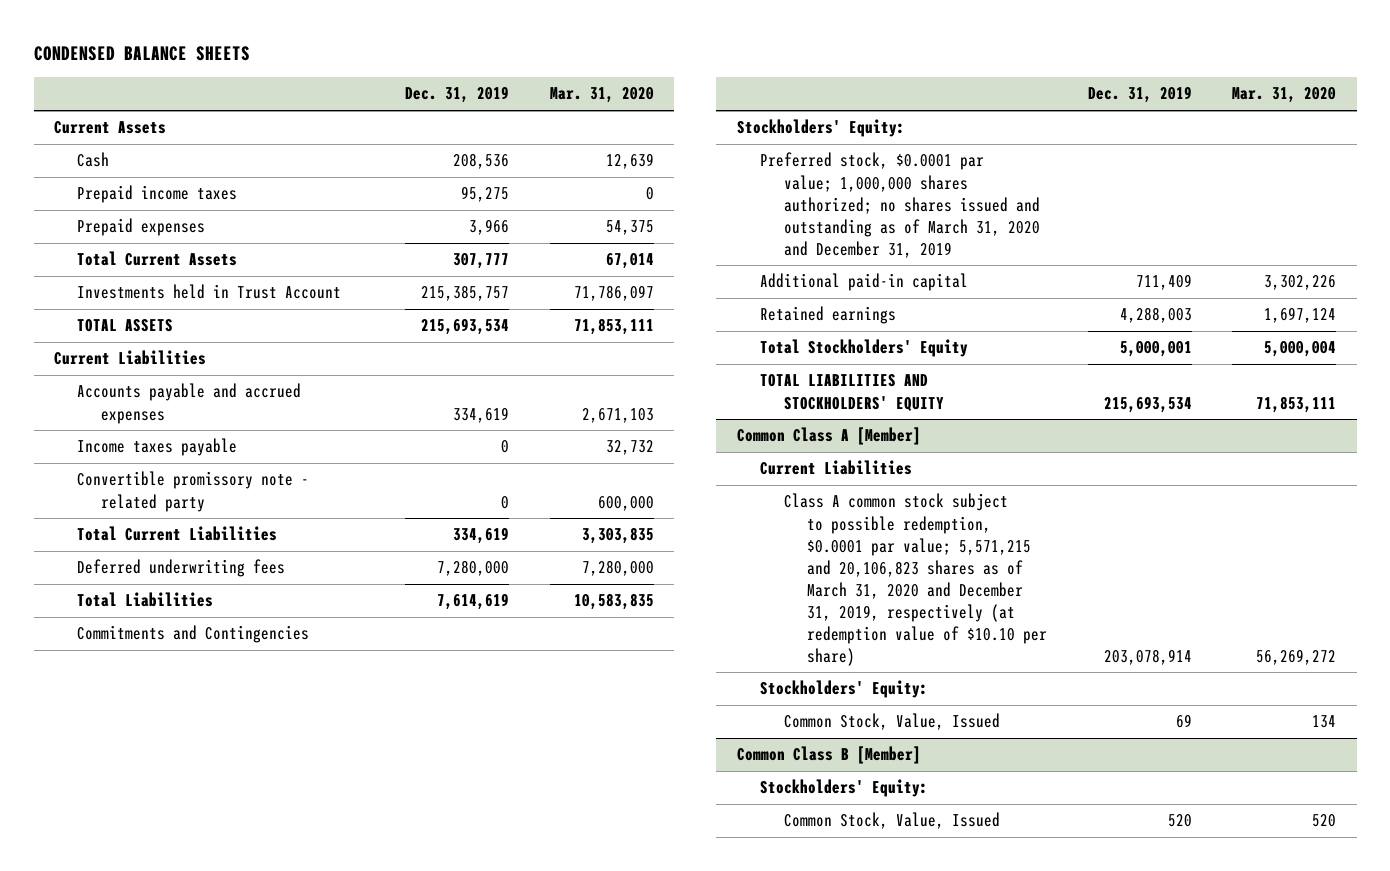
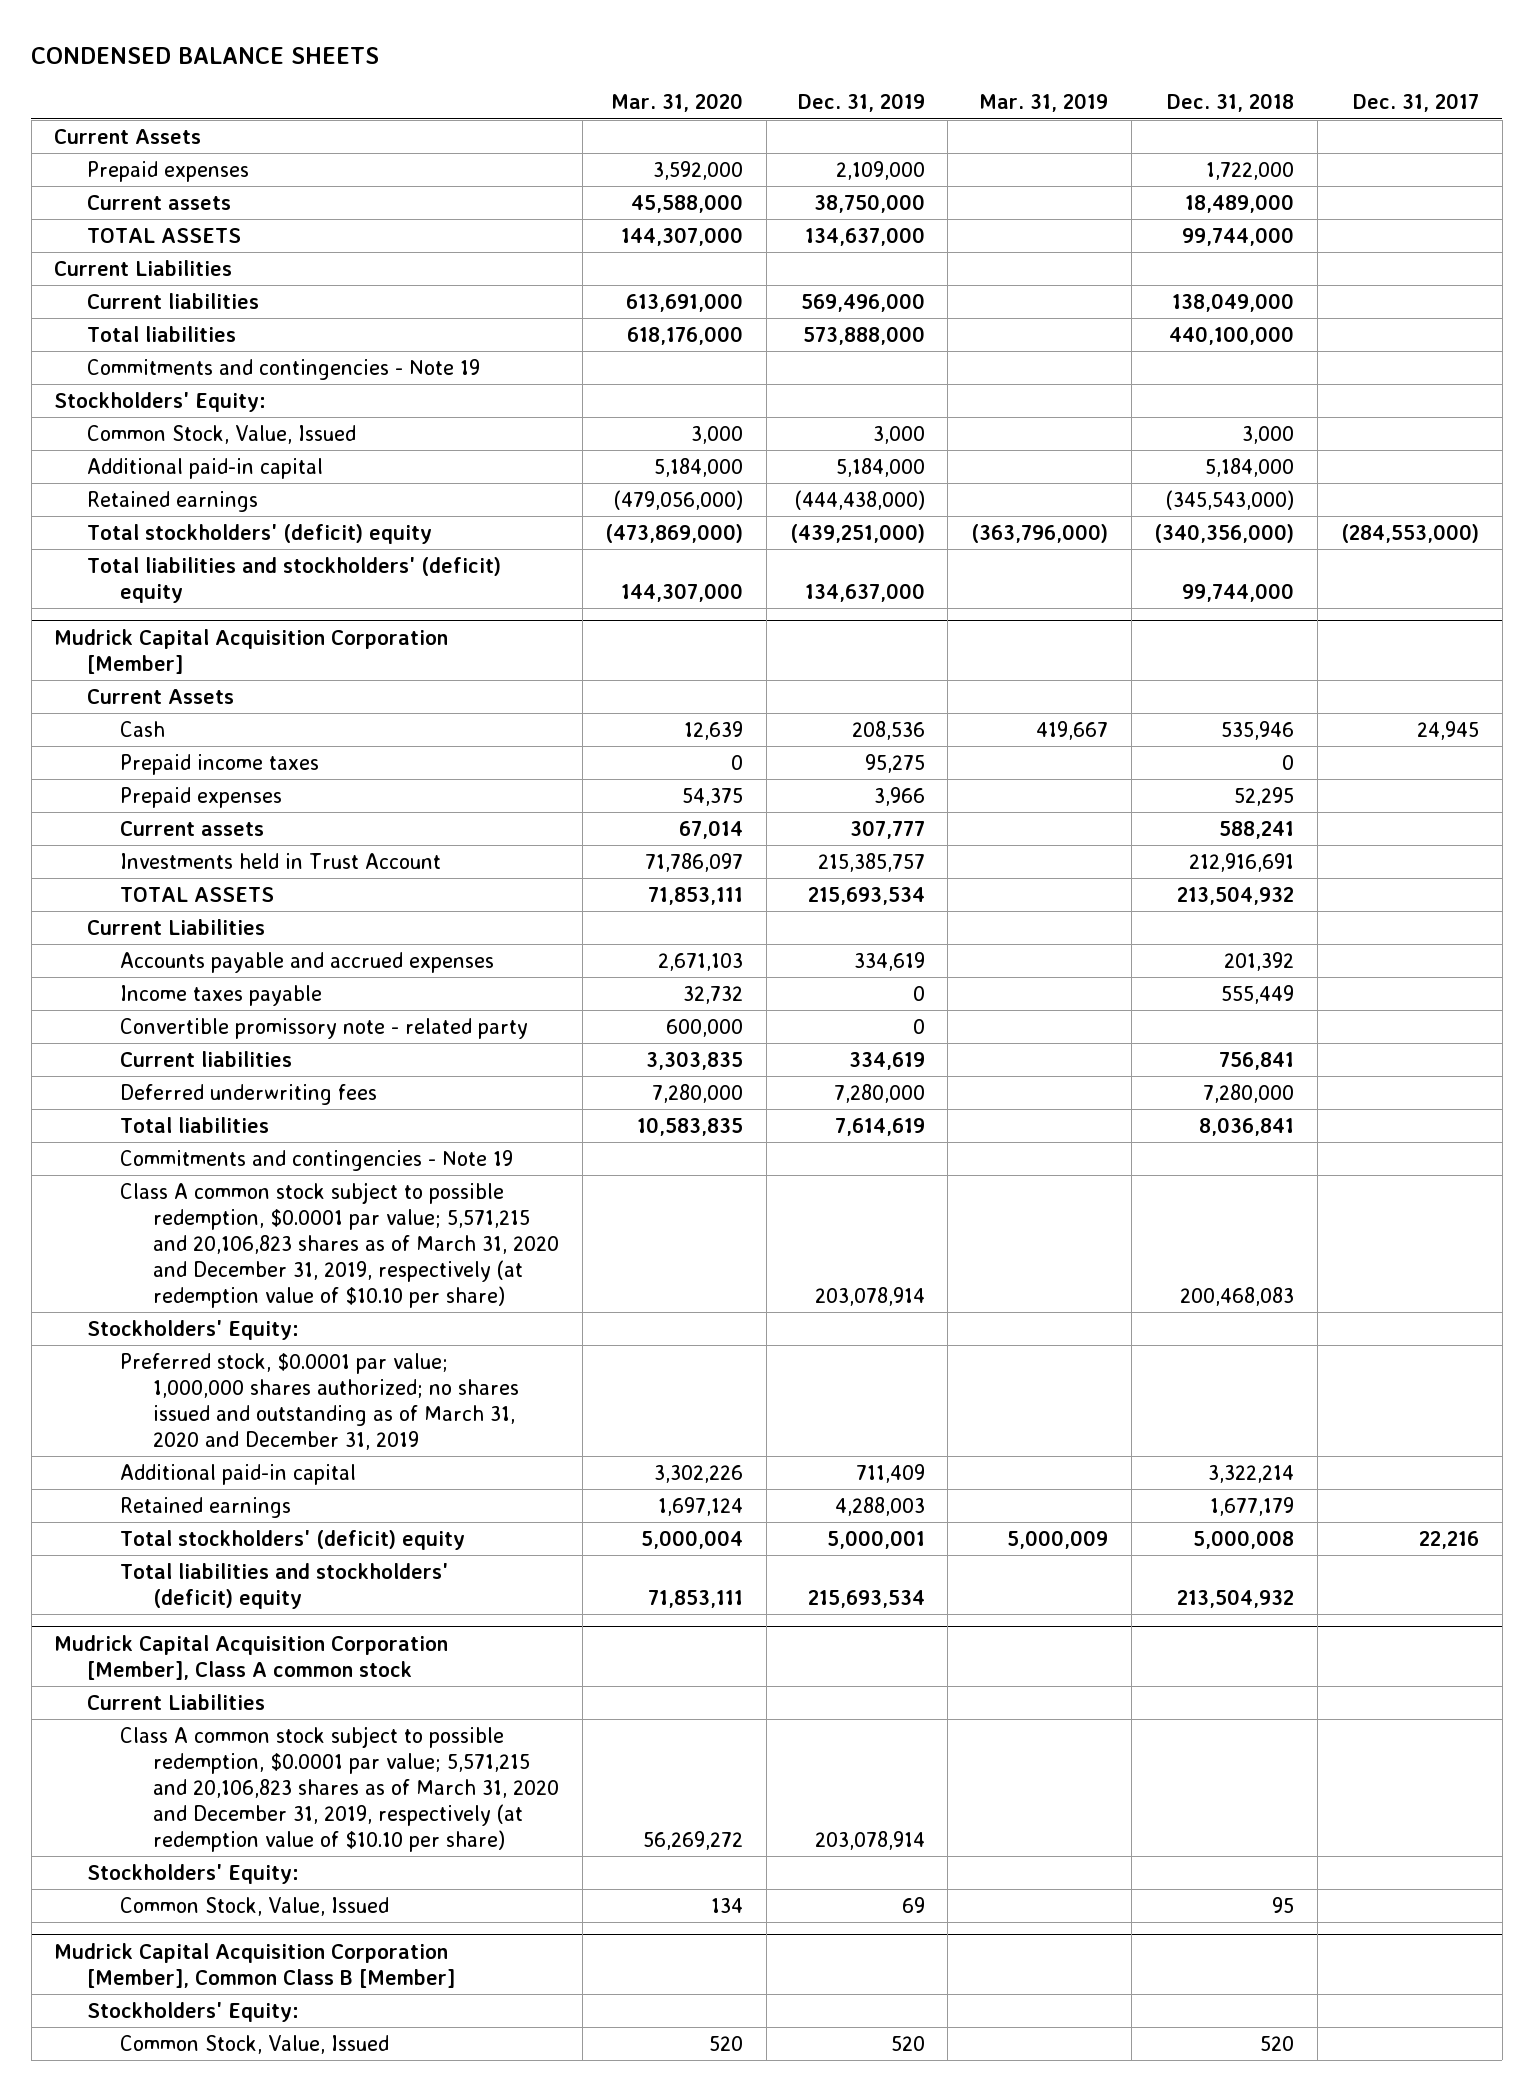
- | Dec. 31, 2019 | Mar. 31, 2020
+ | Mar. 31, 2020 | Dec. 31, 2019 | Mar. 31, 2019 | Dec. 31, 2018 | Dec. 31, 2017
+ Prepaid expenses | 3,592,000 | 2,109,000 | | 1,722,000 |
+ Current assets | 45,588,000 | 38,750,000 | | 18,489,000 |
+ TOTAL ASSETS | 144,307,000 | 134,637,000 | | 99,744,000 |
+ Current Liabilities
+ Current liabilities | 613,691,000 | 569,496,000 | | 138,049,000 |
+ Total liabilities | 618,176,000 | 573,888,000 | | 440,100,000 |
+ Commitments and contingencies - Note 19
+ Stockholders' Equity:
+ Common Stock, Value, Issued | 3,000 | 3,000 | | 3,000 |
+ Additional paid-in capital | 5,184,000 | 5,184,000 | | 5,184,000 |
+ Retained earnings | (479,056,000) | (444,438,000) | | (345,543,000) |
+ Total stockholders' (deficit) equity | (473,869,000) | (439,251,000) | (363,796,000) | (340,356,000) | (284,553,000)
+ Total liabilities and stockholders' (deficit) equity | 144,307,000 | 134,637,000 | | 99,744,000 |
+ Mudrick Capital Acquisition Corporation [Member]
+ Current Assets
- Total Current Assets | 307,777 | 67,014
+ Current assets | 67,014 | 307,777 | | 588,241 |
- Total Current Liabilities | 334,619 | 3,303,835
+ Current liabilities | 3,303,835 | 334,619 | | 756,841 |
- Total Liabilities | 7,614,619 | 10,583,835
- Commitments and Contingencies
+ Total liabilities | 10,583,835 | 7,614,619 | | 8,036,841 |
+ Commitments and contingencies - Note 19
+ Class A common stock subject to possible redemption, $0.0001 par value; 5,571,215 and 20,106,823 shares as of March 31, 2020 and December 31, 2019, respectively (at redemption value of $10.10 per share) | | 203,078,914 | | 200,468,083 |
- Total Stockholders' Equity | 5,000,001 | 5,000,004
- TOTAL LIABILITIES AND STOCKHOLDERS' EQUITY | 215,693,534 | 71,853,111
- Common Class A [Member]
+ Total stockholders' (deficit) equity | 5,000,004 | 5,000,001 | 5,000,009 | 5,000,008 | 22,216
+ Total liabilities and stockholders' (deficit) equity | 71,853,111 | 215,693,534 | | 213,504,932 |
+ Mudrick Capital Acquisition Corporation [Member], Class A common stock
- Common Class B [Member]
+ Mudrick Capital Acquisition Corporation [Member], Common Class B [Member]

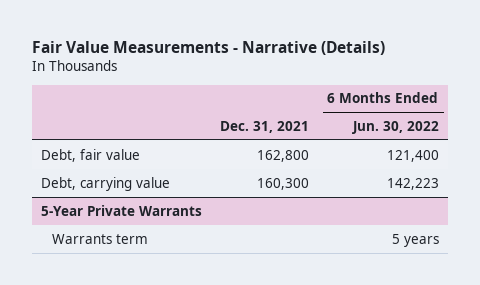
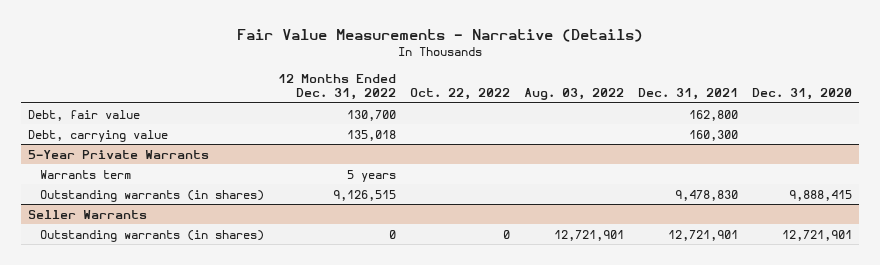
- | Dec. 31, 2021 | 6 Months Ended Jun. 30, 2022
+ | 12 Months Ended Dec. 31, 2022 | Oct. 22, 2022 | Aug. 03, 2022 | Dec. 31, 2021 | Dec. 31, 2020
@ 5-Year Private Warrants
+ Outstanding warrants (in shares) | 9,126,515 | | | 9,478,830 | 9,888,415
+ Seller Warrants
+ Outstanding warrants (in shares) | 0 | 0 | 12,721,901 | 12,721,901 | 12,721,901

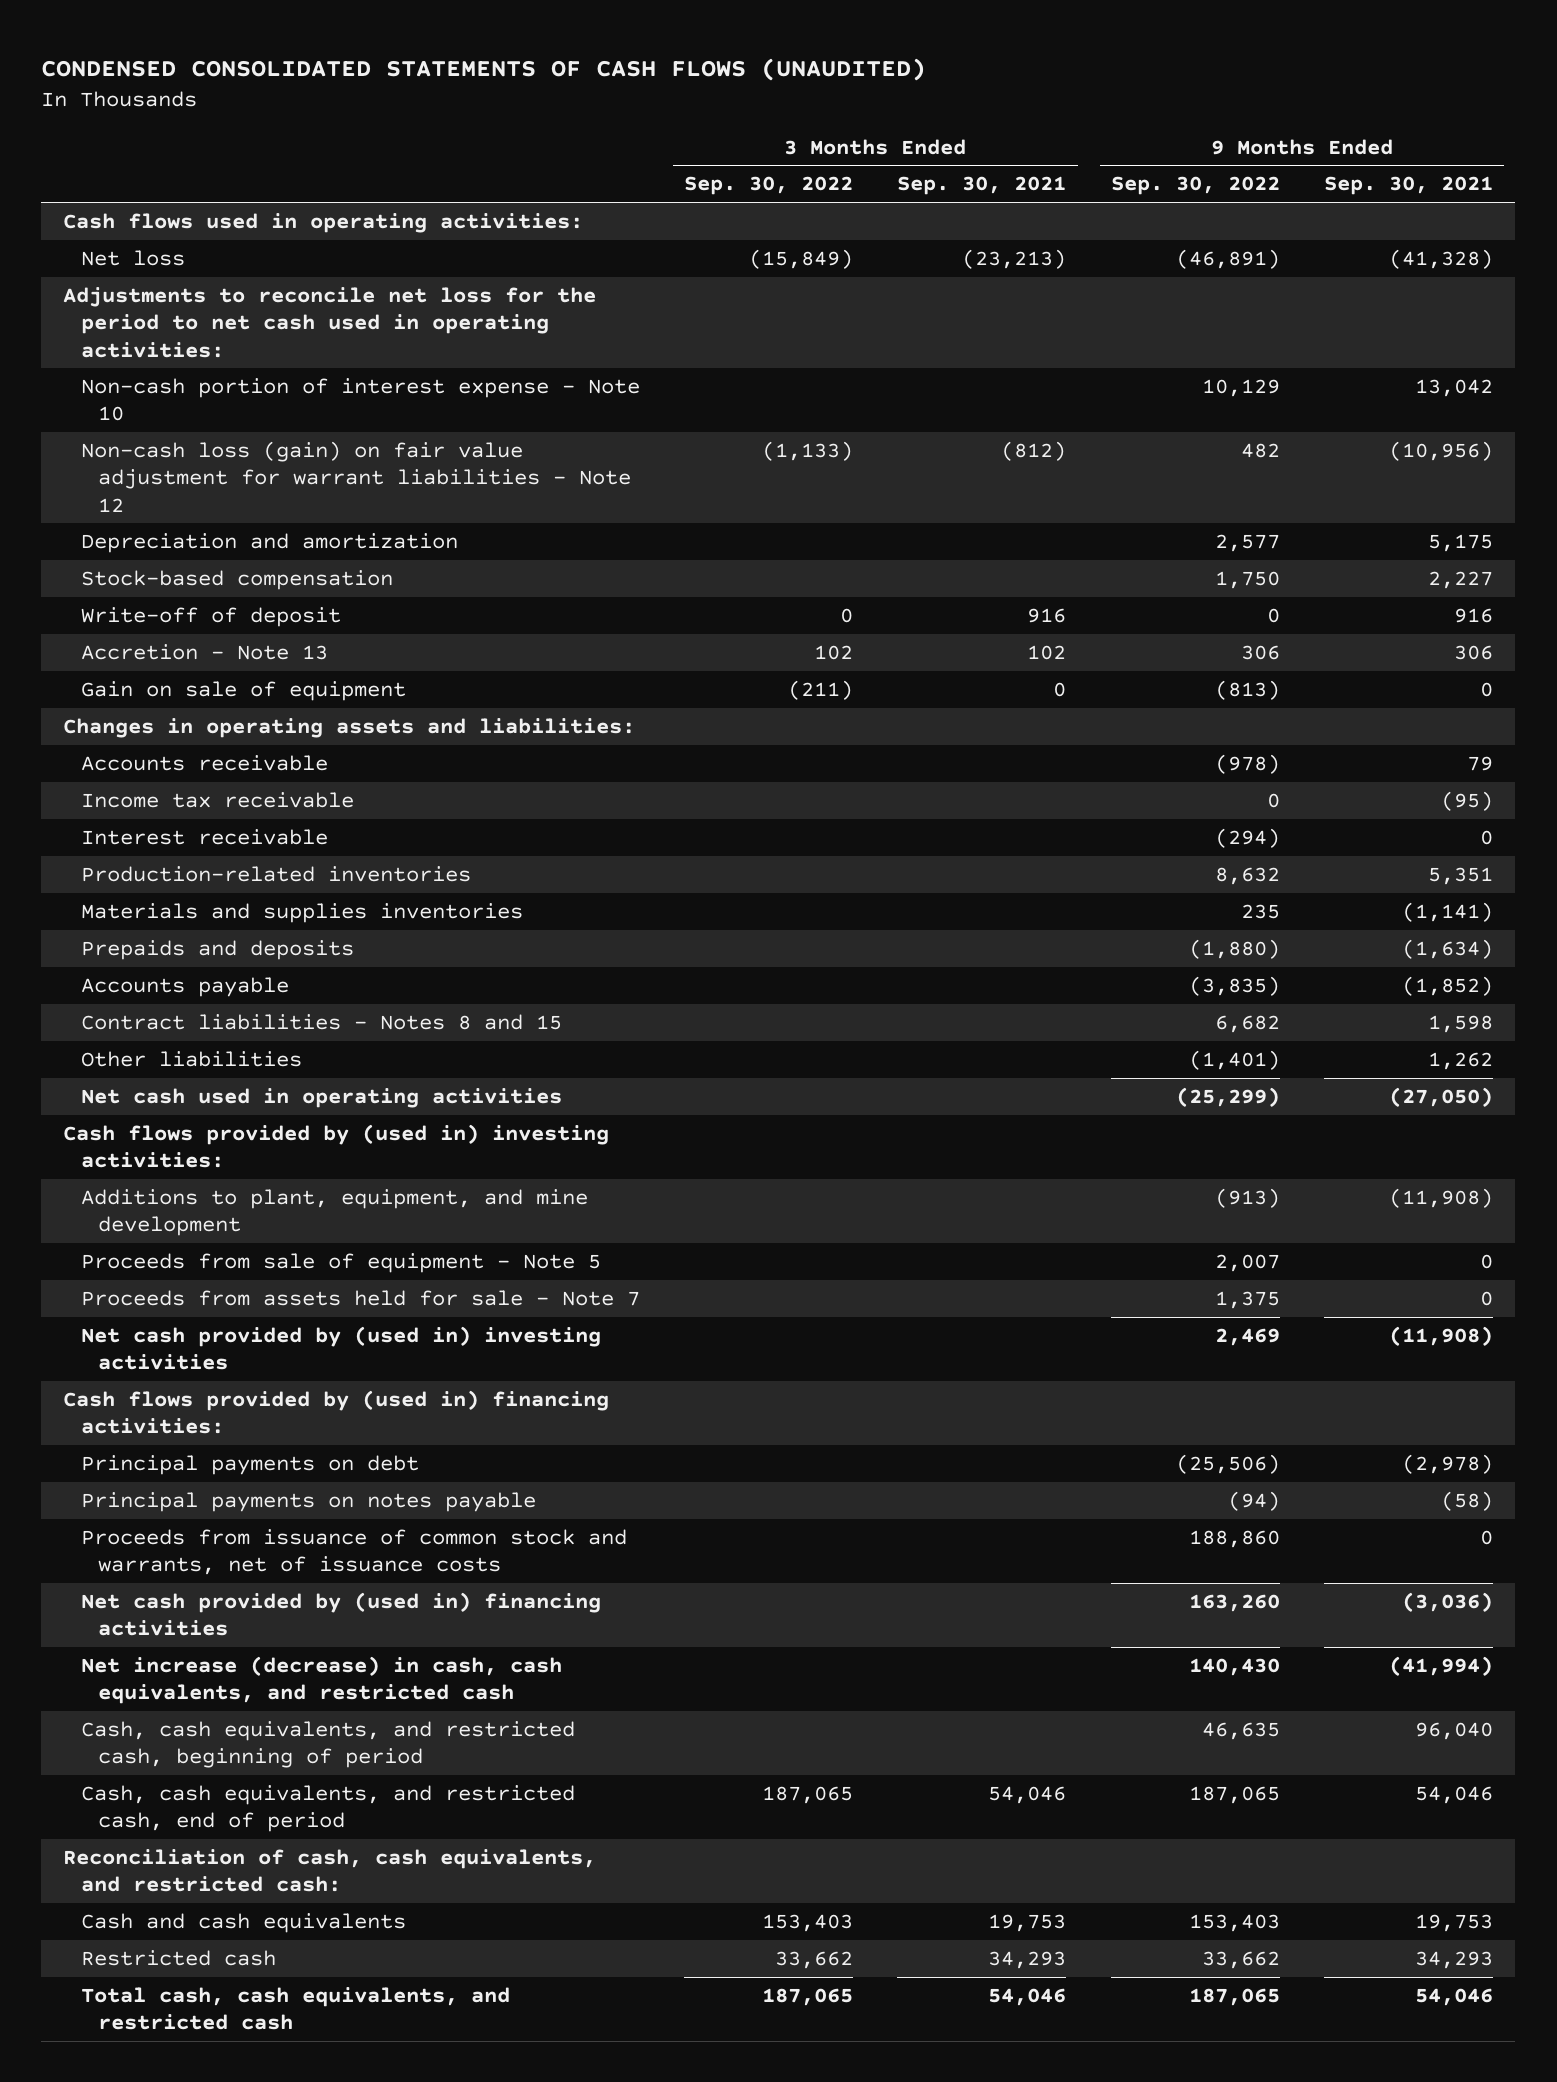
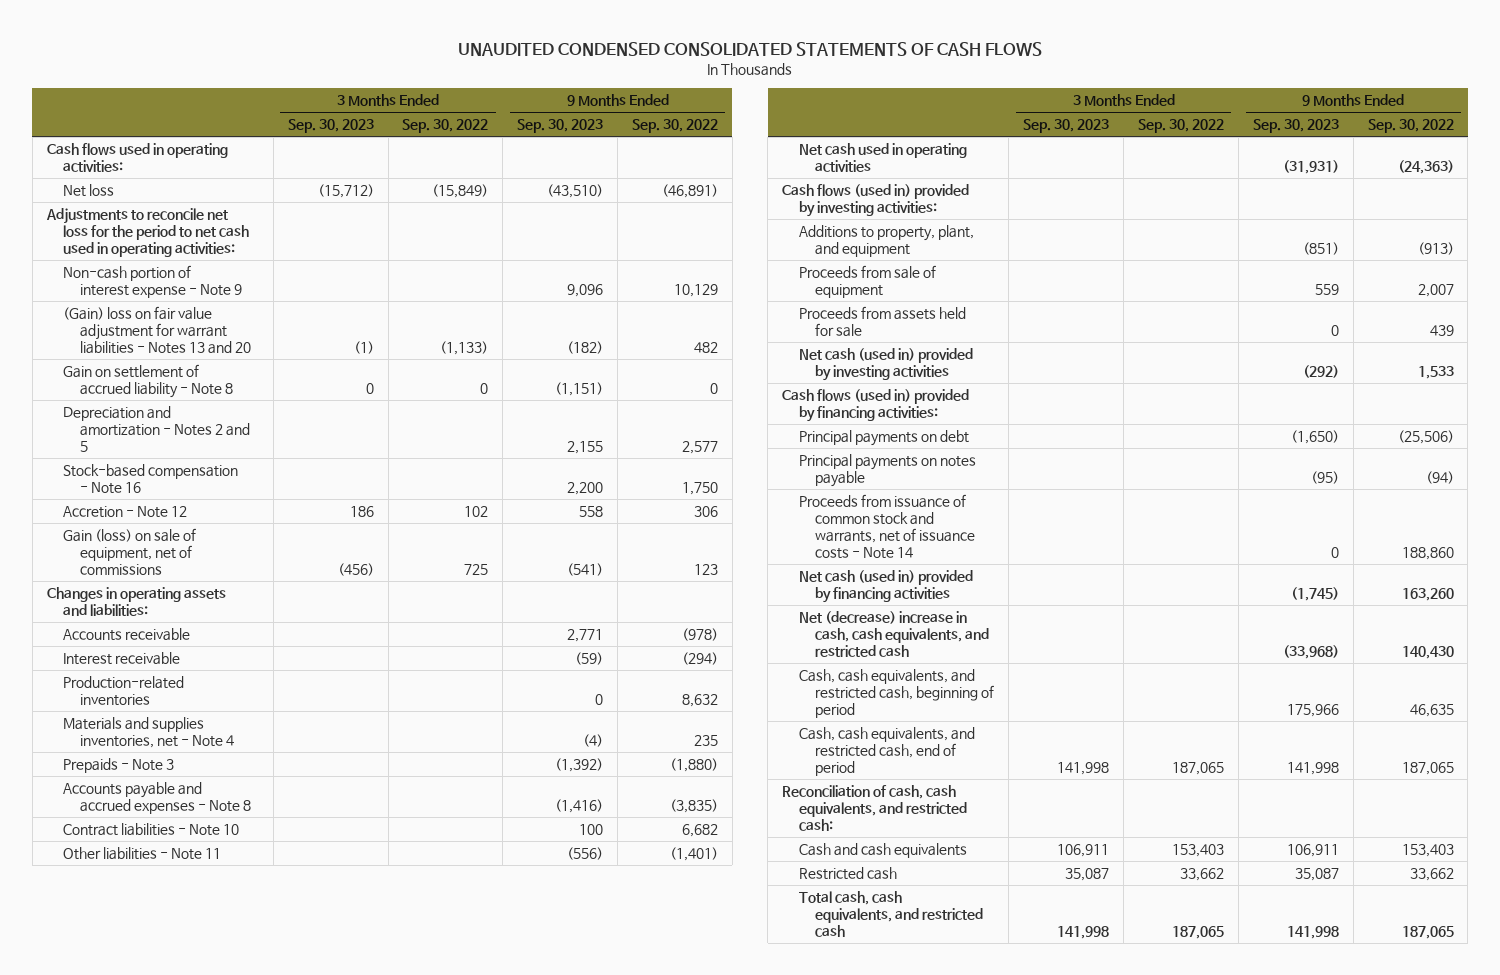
- CONDENSED CONSOLIDATED STATEMENTS OF CASH FLOWS (UNAUDITED)
+ UNAUDITED CONDENSED CONSOLIDATED STATEMENTS OF CASH FLOWS
- | 3 Months Ended Sep. 30, 2022 | 3 Months Ended Sep. 30, 2021 | 9 Months Ended Sep. 30, 2022 | 9 Months Ended Sep. 30, 2021
+ | 3 Months Ended Sep. 30, 2023 | 3 Months Ended Sep. 30, 2022 | 9 Months Ended Sep. 30, 2023 | 9 Months Ended Sep. 30, 2022
- Non-cash portion of interest expense - Note 10 | | | 10,129 | 13,042
- Non-cash loss (gain) on fair value adjustment for warrant liabilities - Note 12 | (1,133) | (812) | 482 | (10,956)
- Depreciation and amortization | | | 2,577 | 5,175
- Stock-based compensation | | | 1,750 | 2,227
- Write-off of deposit | 0 | 916 | 0 | 916
- Accretion - Note 13 | 102 | 102 | 306 | 306
- Gain on sale of equipment | (211) | 0 | (813) | 0
+ Non-cash portion of interest expense - Note 9 | | | 9,096 | 10,129
+ (Gain) loss on fair value adjustment for warrant liabilities - Notes 13 and 20 | (1) | (1,133) | (182) | 482
+ Gain on settlement of accrued liability - Note 8 | 0 | 0 | (1,151) | 0
+ Depreciation and amortization - Notes 2 and 5 | | | 2,155 | 2,577
+ Stock-based compensation - Note 16 | | | 2,200 | 1,750
+ Accretion - Note 12 | 186 | 102 | 558 | 306
+ Gain (loss) on sale of equipment, net of commissions | (456) | 725 | (541) | 123
- Income tax receivable | | | 0 | (95)
- Materials and supplies inventories | | | 235 | (1,141)
- Prepaids and deposits | | | (1,880) | (1,634)
- Accounts payable | | | (3,835) | (1,852)
- Contract liabilities - Notes 8 and 15 | | | 6,682 | 1,598
- Other liabilities | | | (1,401) | 1,262
- Net cash used in operating activities | | | (25,299) | (27,050)
- Cash flows provided by (used in) investing activities:
- Additions to plant, equipment, and mine development | | | (913) | (11,908)
- Proceeds from sale of equipment - Note 5 | | | 2,007 | 0
- Proceeds from assets held for sale - Note 7 | | | 1,375 | 0
- Net cash provided by (used in) investing activities | | | 2,469 | (11,908)
- Cash flows provided by (used in) financing activities:
+ Materials and supplies inventories, net - Note 4 | | | (4) | 235
+ Prepaids - Note 3 | | | (1,392) | (1,880)
+ Accounts payable and accrued expenses - Note 8 | | | (1,416) | (3,835)
+ Contract liabilities - Note 10 | | | 100 | 6,682
+ Other liabilities - Note 11 | | | (556) | (1,401)
+ Net cash used in operating activities | | | (31,931) | (24,363)
+ Cash flows (used in) provided by investing activities:
+ Additions to property, plant, and equipment | | | (851) | (913)
+ Proceeds from sale of equipment | | | 559 | 2,007
+ Proceeds from assets held for sale | | | 0 | 439
+ Net cash (used in) provided by investing activities | | | (292) | 1,533
+ Cash flows (used in) provided by financing activities:
- Proceeds from issuance of common stock and warrants, net of issuance costs | | | 188,860 | 0
- Net cash provided by (used in) financing activities | | | 163,260 | (3,036)
- Net increase (decrease) in cash, cash equivalents, and restricted cash | | | 140,430 | (41,994)
+ Proceeds from issuance of common stock and warrants, net of issuance costs - Note 14 | | | 0 | 188,860
+ Net cash (used in) provided by financing activities | | | (1,745) | 163,260
+ Net (decrease) increase in cash, cash equivalents, and restricted cash | | | (33,968) | 140,430

